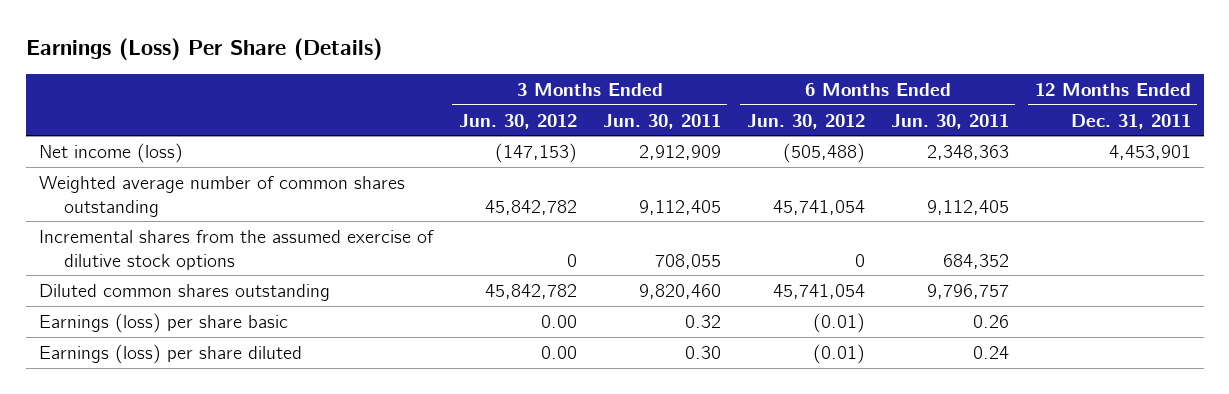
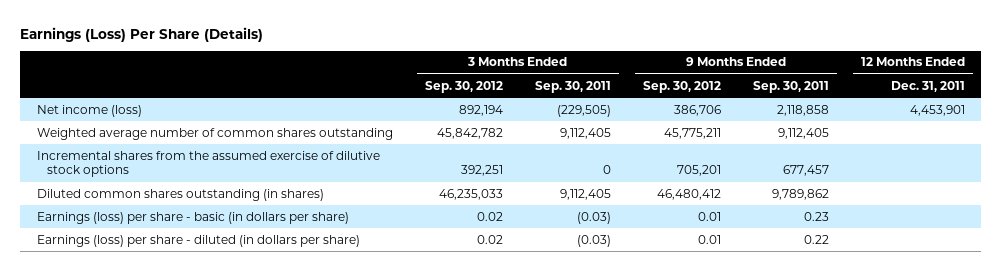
- | 3 Months Ended Jun. 30, 2012 | 3 Months Ended Jun. 30, 2011 | 6 Months Ended Jun. 30, 2012 | 6 Months Ended Jun. 30, 2011 | 12 Months Ended Dec. 31, 2011
+ | 3 Months Ended Sep. 30, 2012 | 3 Months Ended Sep. 30, 2011 | 9 Months Ended Sep. 30, 2012 | 9 Months Ended Sep. 30, 2011 | 12 Months Ended Dec. 31, 2011
- Diluted common shares outstanding | 45,842,782 | 9,820,460 | 45,741,054 | 9,796,757 |
- Earnings (loss) per share basic | 0.00 | 0.32 | (0.01) | 0.26 |
- Earnings (loss) per share diluted | 0.00 | 0.30 | (0.01) | 0.24 |
+ Diluted common shares outstanding (in shares) | 46,235,033 | 9,112,405 | 46,480,412 | 9,789,862 |
+ Earnings (loss) per share - basic (in dollars per share) | 0.02 | (0.03) | 0.01 | 0.23 |
+ Earnings (loss) per share - diluted (in dollars per share) | 0.02 | (0.03) | 0.01 | 0.22 |

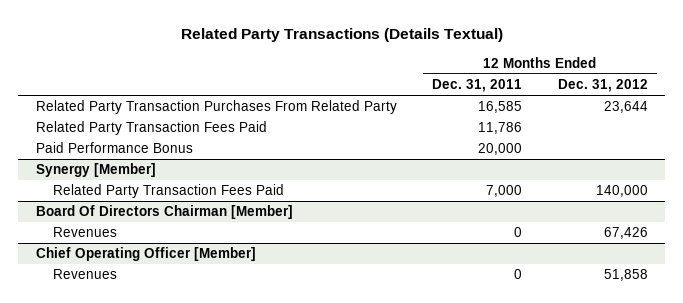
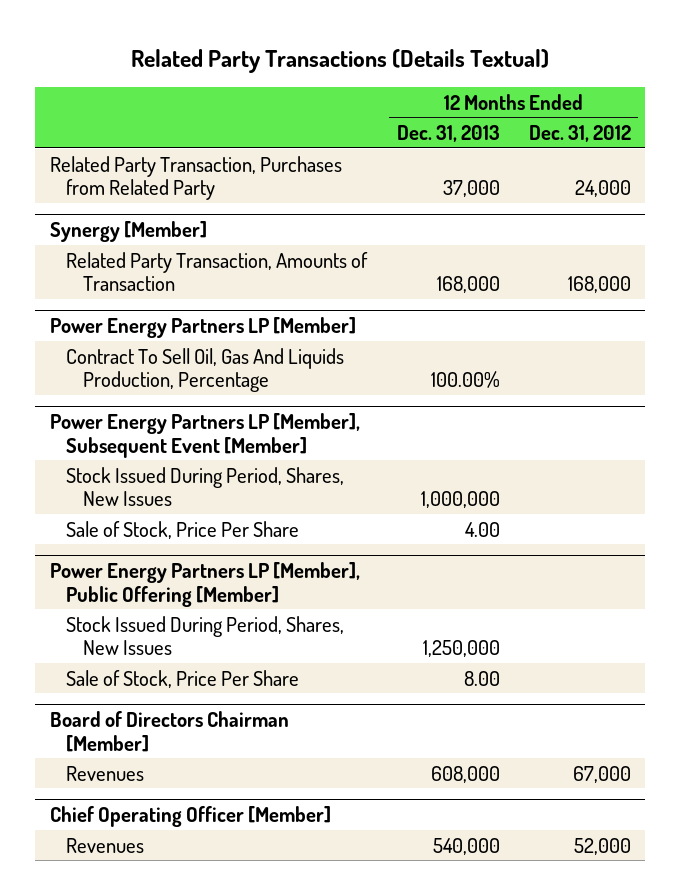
- | 12 Months Ended Dec. 31, 2011 | 12 Months Ended Dec. 31, 2012
+ | 12 Months Ended Dec. 31, 2013 | 12 Months Ended Dec. 31, 2012
- Related Party Transaction Purchases From Related Party | 16,585 | 23,644
- Related Party Transaction Fees Paid | 11,786 |
- Paid Performance Bonus | 20,000 |
+ Related Party Transaction, Purchases from Related Party | 37,000 | 24,000
@ Synergy [Member]
- Related Party Transaction Fees Paid | 7,000 | 140,000
- Board Of Directors Chairman [Member]
- Revenues | 0 | 67,426
@ Synergy [Member]
+ Related Party Transaction, Amounts of Transaction | 168,000 | 168,000
+ Power Energy Partners LP [Member]
+ Contract To Sell Oil, Gas And Liquids Production, Percentage | 100.00% |
+ Power Energy Partners LP [Member], Subsequent Event [Member]
+ Stock Issued During Period, Shares, New Issues | 1,000,000 |
+ Sale of Stock, Price Per Share | 4.00 |
+ Power Energy Partners LP [Member], Public Offering [Member]
+ Stock Issued During Period, Shares, New Issues | 1,250,000 |
+ Sale of Stock, Price Per Share | 8.00 |
+ Board of Directors Chairman [Member]
+ Revenues | 608,000 | 67,000
@ Chief Operating Officer [Member]
- Revenues | 0 | 51,858
+ Revenues | 540,000 | 52,000

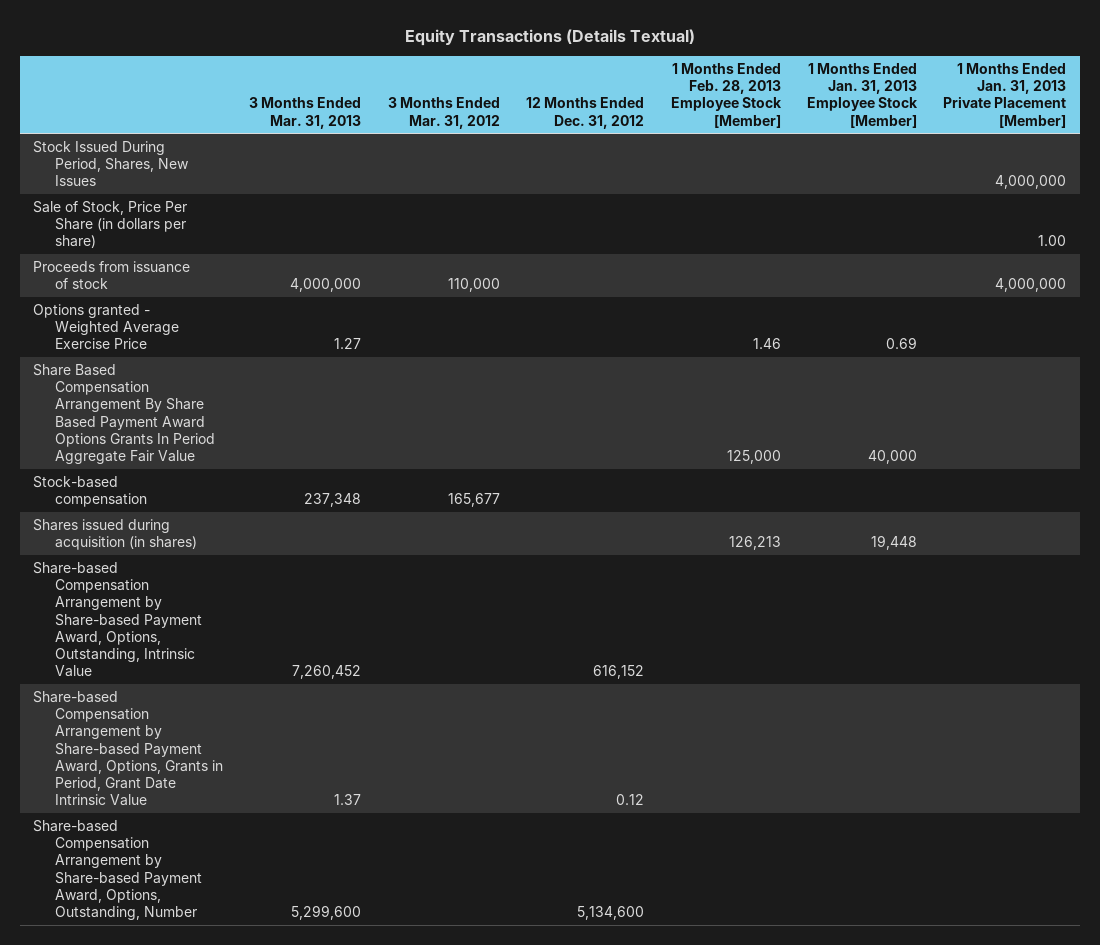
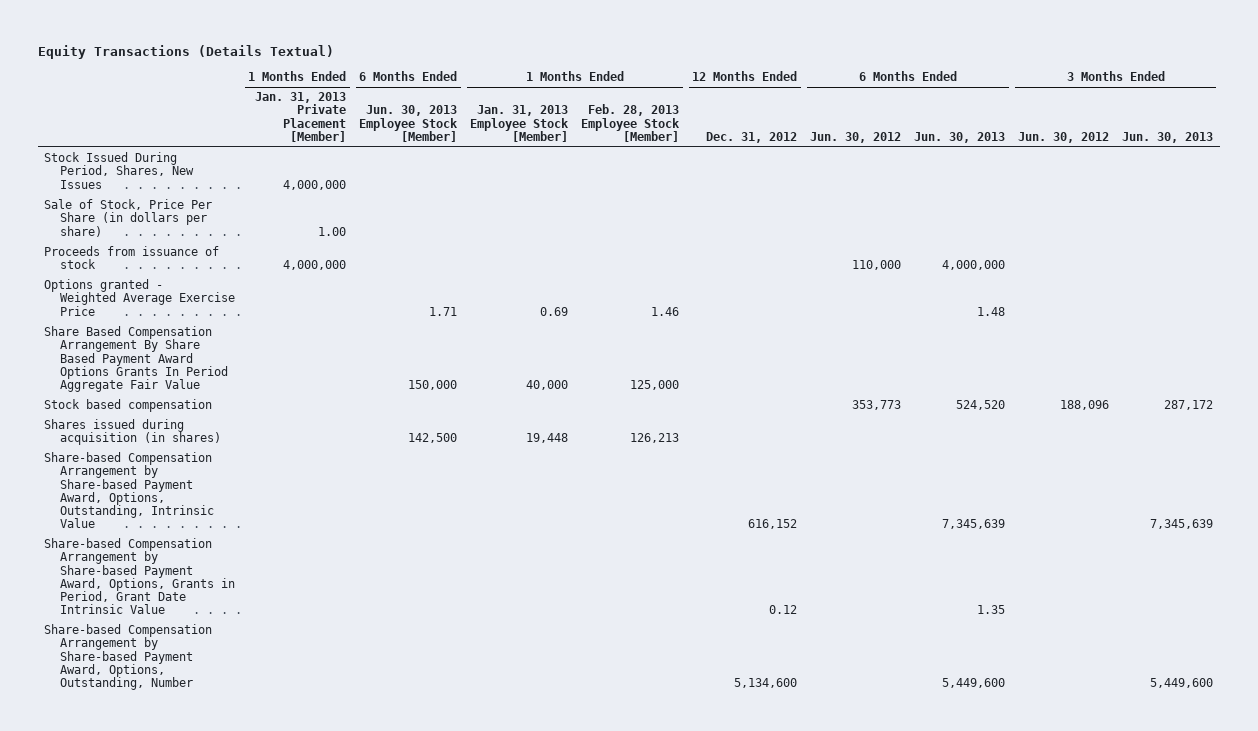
- | 3 Months Ended Mar. 31, 2013 | 3 Months Ended Mar. 31, 2012 | 12 Months Ended Dec. 31, 2012 | 1 Months Ended Feb. 28, 2013 Employee Stock [Member] | 1 Months Ended Jan. 31, 2013 Employee Stock [Member] | 1 Months Ended Jan. 31, 2013 Private Placement [Member]
+ | 1 Months Ended Jan. 31, 2013 Private Placement [Member] | 6 Months Ended Jun. 30, 2013 Employee Stock [Member] | 1 Months Ended Jan. 31, 2013 Employee Stock [Member] | 1 Months Ended Feb. 28, 2013 Employee Stock [Member] | 12 Months Ended Dec. 31, 2012 | 6 Months Ended Jun. 30, 2012 | 6 Months Ended Jun. 30, 2013 | 3 Months Ended Jun. 30, 2012 | 3 Months Ended Jun. 30, 2013
- Stock-based compensation | 237,348 | 165,677 | | | |
+ Stock based compensation | | | | | | 353,773 | 524,520 | 188,096 | 287,172

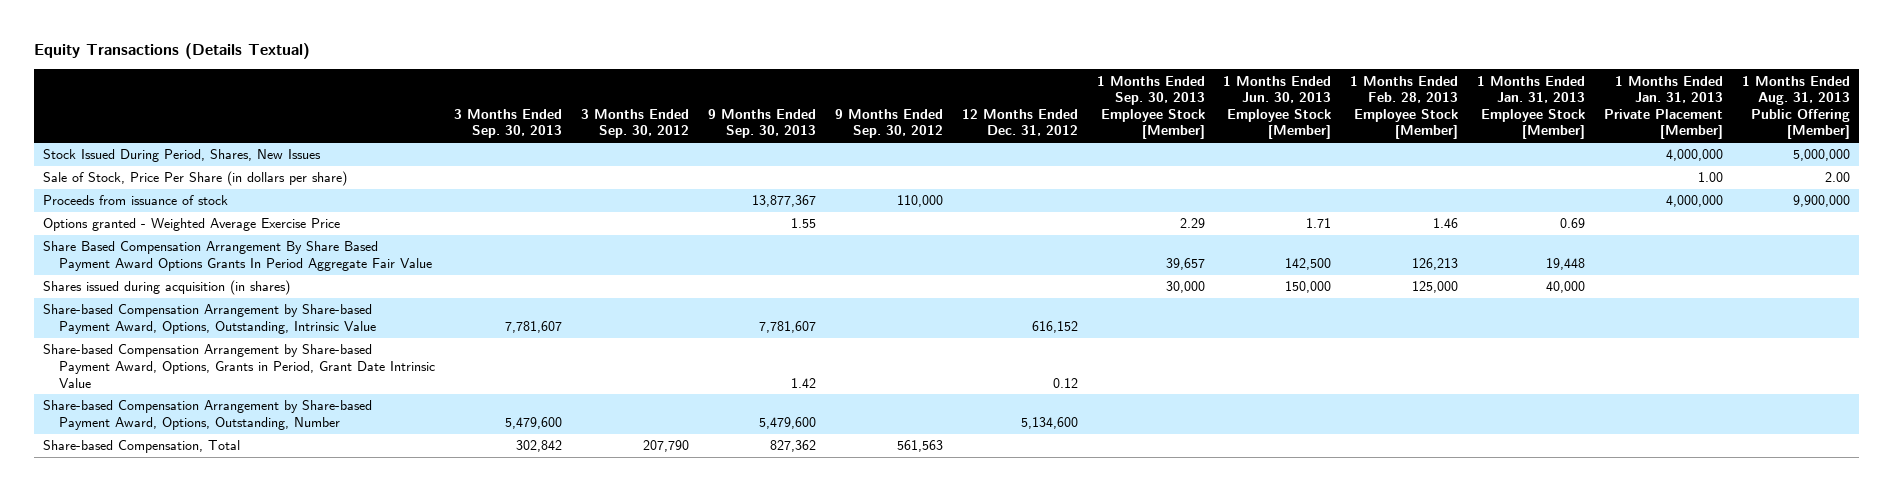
- | 1 Months Ended Jan. 31, 2013 Private Placement [Member] | 6 Months Ended Jun. 30, 2013 Employee Stock [Member] | 1 Months Ended Jan. 31, 2013 Employee Stock [Member] | 1 Months Ended Feb. 28, 2013 Employee Stock [Member] | 12 Months Ended Dec. 31, 2012 | 6 Months Ended Jun. 30, 2012 | 6 Months Ended Jun. 30, 2013 | 3 Months Ended Jun. 30, 2012 | 3 Months Ended Jun. 30, 2013
+ | 3 Months Ended Sep. 30, 2013 | 3 Months Ended Sep. 30, 2012 | 9 Months Ended Sep. 30, 2013 | 9 Months Ended Sep. 30, 2012 | 12 Months Ended Dec. 31, 2012 | 1 Months Ended Sep. 30, 2013 Employee Stock [Member] | 1 Months Ended Jun. 30, 2013 Employee Stock [Member] | 1 Months Ended Feb. 28, 2013 Employee Stock [Member] | 1 Months Ended Jan. 31, 2013 Employee Stock [Member] | 1 Months Ended Jan. 31, 2013 Private Placement [Member] | 1 Months Ended Aug. 31, 2013 Public Offering [Member]
- Share Based Compensation Arrangement By Share Based Payment Award Options Grants In Period Aggregate Fair Value | | 150,000 | 40,000 | 125,000 | | | | |
- Stock based compensation | | | | | | 353,773 | 524,520 | 188,096 | 287,172
- Shares issued during acquisition (in shares) | | 142,500 | 19,448 | 126,213 | | | | |
+ Share Based Compensation Arrangement By Share Based Payment Award Options Grants In Period Aggregate Fair Value | | | | | | 39,657 | 142,500 | 126,213 | 19,448 | |
+ Shares issued during acquisition (in shares) | | | | | | 30,000 | 150,000 | 125,000 | 40,000 | |
+ Share-based Compensation, Total | 302,842 | 207,790 | 827,362 | 561,563 | | | | | | |

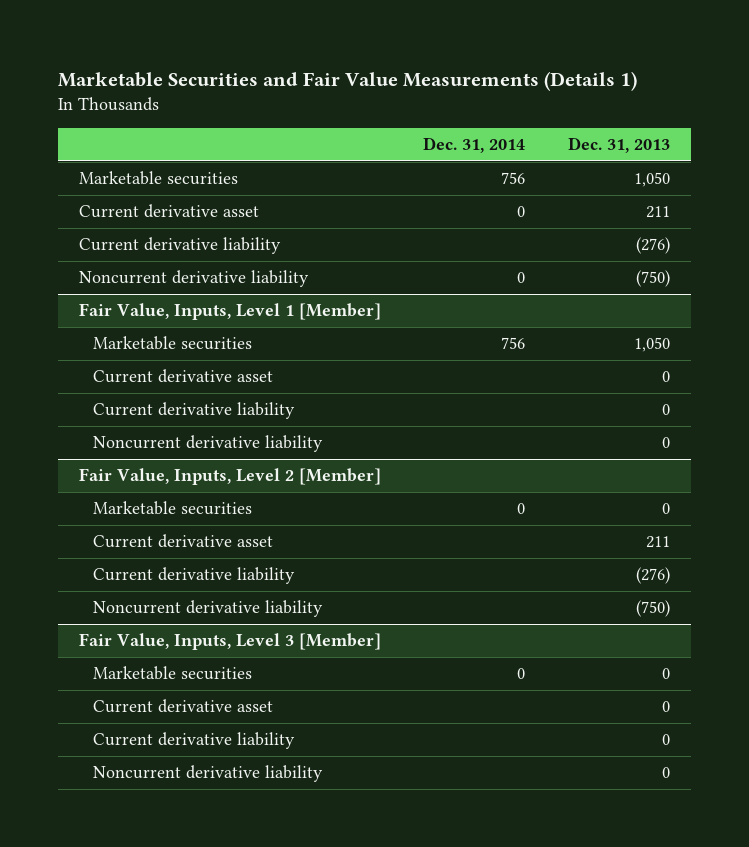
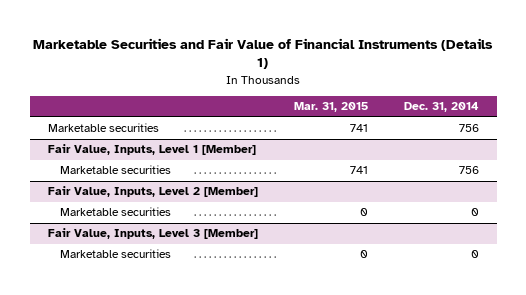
- Marketable Securities and Fair Value Measurements (Details 1)
+ Marketable Securities and Fair Value of Financial Instruments (Details 1)
- | Dec. 31, 2014 | Dec. 31, 2013
+ | Mar. 31, 2015 | Dec. 31, 2014
- Current derivative asset | 0 | 211
- Current derivative liability | | (276)
- Noncurrent derivative liability | 0 | (750)
@ Fair Value, Inputs, Level 1 [Member]
- Current derivative asset | | 0
- Current derivative liability | | 0
- Noncurrent derivative liability | | 0
@ Fair Value, Inputs, Level 2 [Member]
- Current derivative asset | | 211
- Current derivative liability | | (276)
- Noncurrent derivative liability | | (750)
@ Fair Value, Inputs, Level 3 [Member]
- Current derivative asset | | 0
- Current derivative liability | | 0
- Noncurrent derivative liability | | 0

